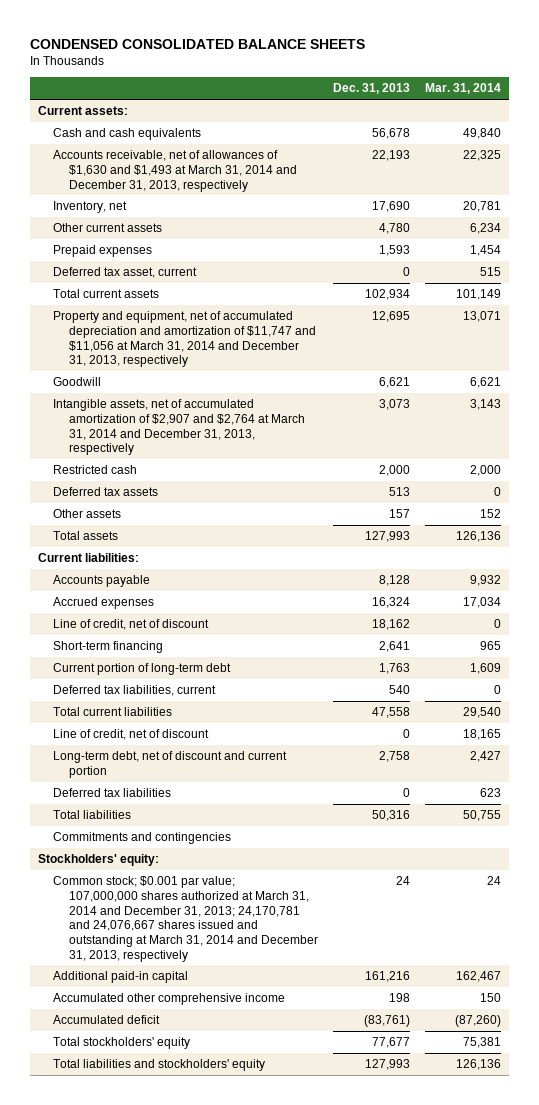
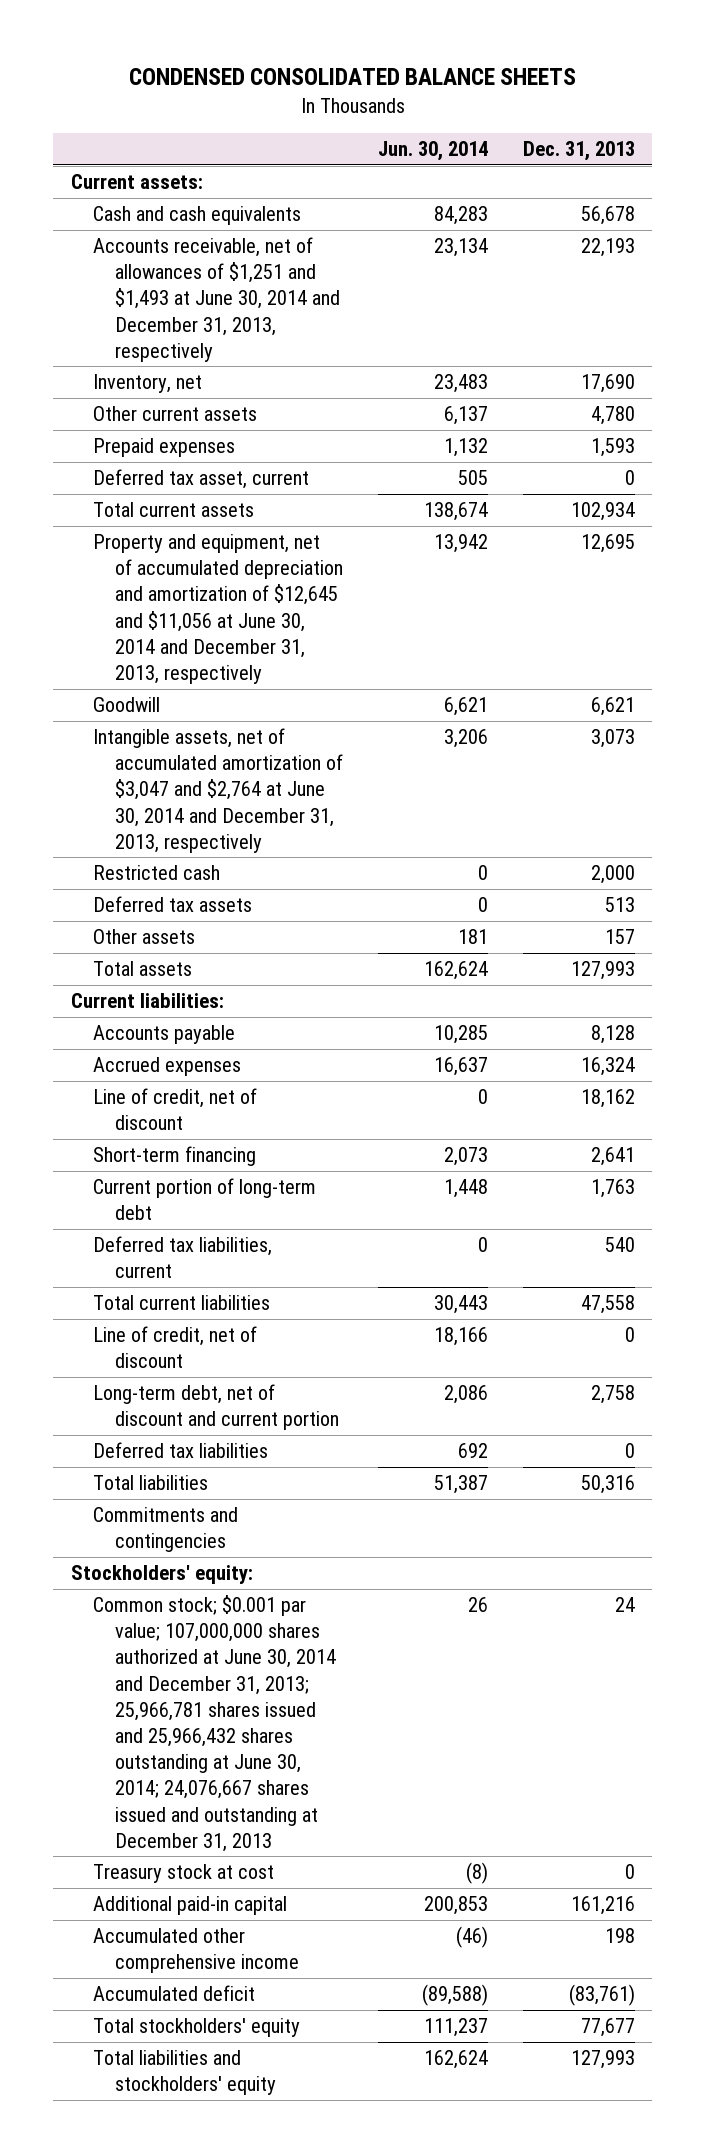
- | Dec. 31, 2013 | Mar. 31, 2014
+ | Jun. 30, 2014 | Dec. 31, 2013
- Accounts receivable, net of allowances of $1,630 and $1,493 at March 31, 2014 and December 31, 2013, respectively | 22,193 | 22,325
+ Accounts receivable, net of allowances of $1,251 and $1,493 at June 30, 2014 and December 31, 2013, respectively | 23,134 | 22,193
- Property and equipment, net of accumulated depreciation and amortization of $11,747 and $11,056 at March 31, 2014 and December 31, 2013, respectively | 12,695 | 13,071
+ Property and equipment, net of accumulated depreciation and amortization of $12,645 and $11,056 at June 30, 2014 and December 31, 2013, respectively | 13,942 | 12,695
- Intangible assets, net of accumulated amortization of $2,907 and $2,764 at March 31, 2014 and December 31, 2013, respectively | 3,073 | 3,143
+ Intangible assets, net of accumulated amortization of $3,047 and $2,764 at June 30, 2014 and December 31, 2013, respectively | 3,206 | 3,073
- Common stock; $0.001 par value; 107,000,000 shares authorized at March 31, 2014 and December 31, 2013; 24,170,781 and 24,076,667 shares issued and outstanding at March 31, 2014 and December 31, 2013, respectively | 24 | 24
+ Common stock; $0.001 par value; 107,000,000 shares authorized at June 30, 2014 and December 31, 2013; 25,966,781 shares issued and 25,966,432 shares outstanding at June 30, 2014; 24,076,667 shares issued and outstanding at December 31, 2013 | 26 | 24
+ Treasury stock at cost | (8) | 0

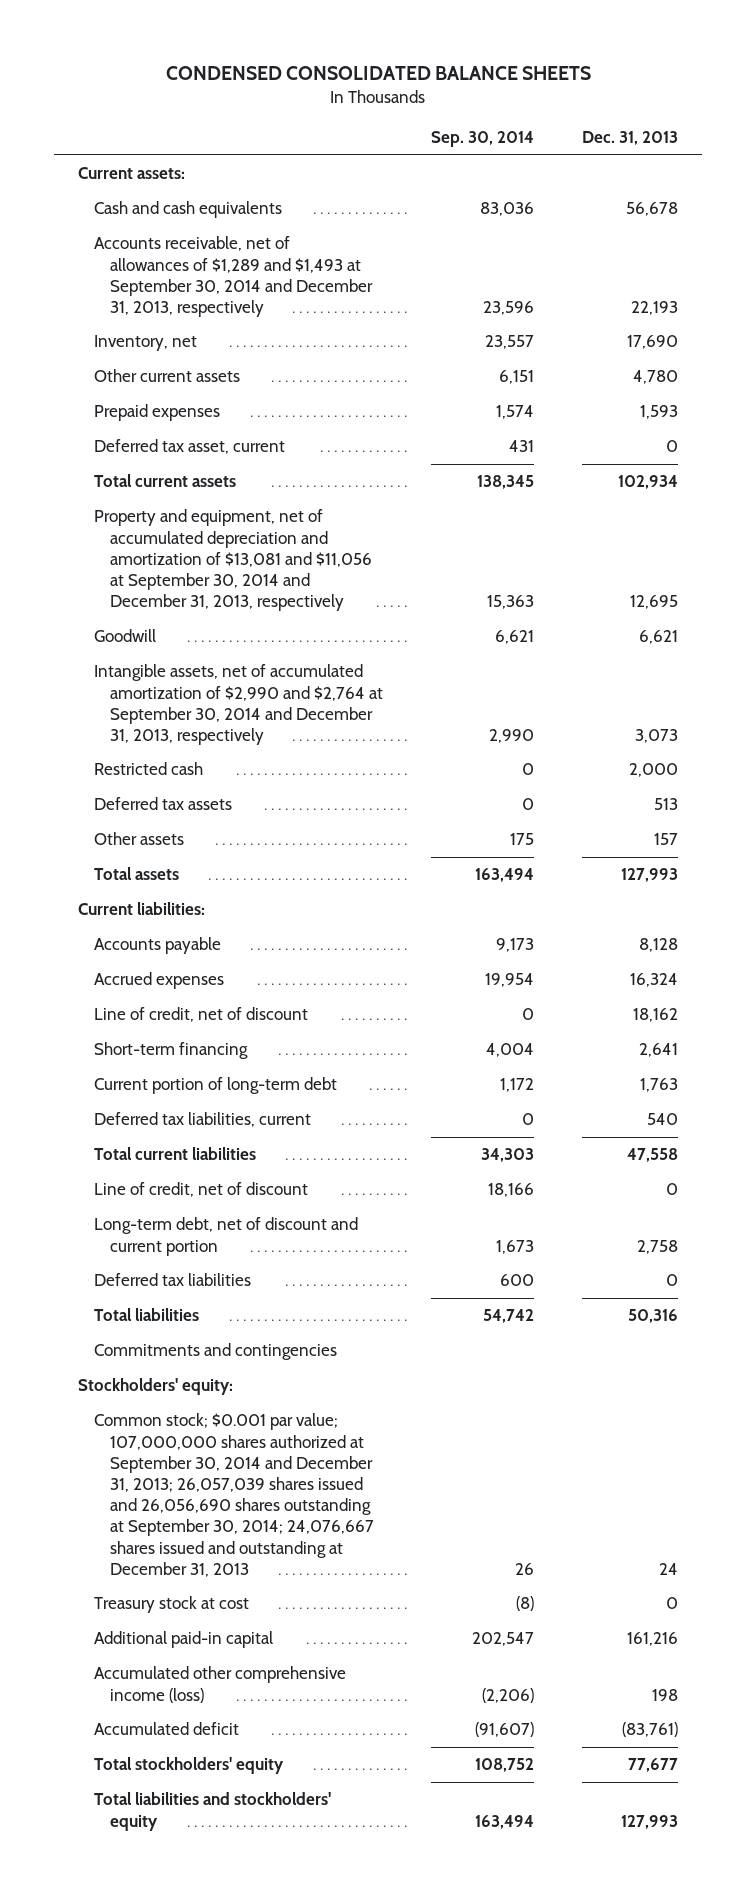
- | Jun. 30, 2014 | Dec. 31, 2013
+ | Sep. 30, 2014 | Dec. 31, 2013
- Accounts receivable, net of allowances of $1,251 and $1,493 at June 30, 2014 and December 31, 2013, respectively | 23,134 | 22,193
+ Accounts receivable, net of allowances of $1,289 and $1,493 at September 30, 2014 and December 31, 2013, respectively | 23,596 | 22,193
- Property and equipment, net of accumulated depreciation and amortization of $12,645 and $11,056 at June 30, 2014 and December 31, 2013, respectively | 13,942 | 12,695
+ Property and equipment, net of accumulated depreciation and amortization of $13,081 and $11,056 at September 30, 2014 and December 31, 2013, respectively | 15,363 | 12,695
- Intangible assets, net of accumulated amortization of $3,047 and $2,764 at June 30, 2014 and December 31, 2013, respectively | 3,206 | 3,073
+ Intangible assets, net of accumulated amortization of $2,990 and $2,764 at September 30, 2014 and December 31, 2013, respectively | 2,990 | 3,073
- Common stock; $0.001 par value; 107,000,000 shares authorized at June 30, 2014 and December 31, 2013; 25,966,781 shares issued and 25,966,432 shares outstanding at June 30, 2014; 24,076,667 shares issued and outstanding at December 31, 2013 | 26 | 24
+ Common stock; $0.001 par value; 107,000,000 shares authorized at September 30, 2014 and December 31, 2013; 26,057,039 shares issued and 26,056,690 shares outstanding at September 30, 2014; 24,076,667 shares issued and outstanding at December 31, 2013 | 26 | 24
- Accumulated other comprehensive income | (46) | 198
+ Accumulated other comprehensive income (loss) | (2,206) | 198

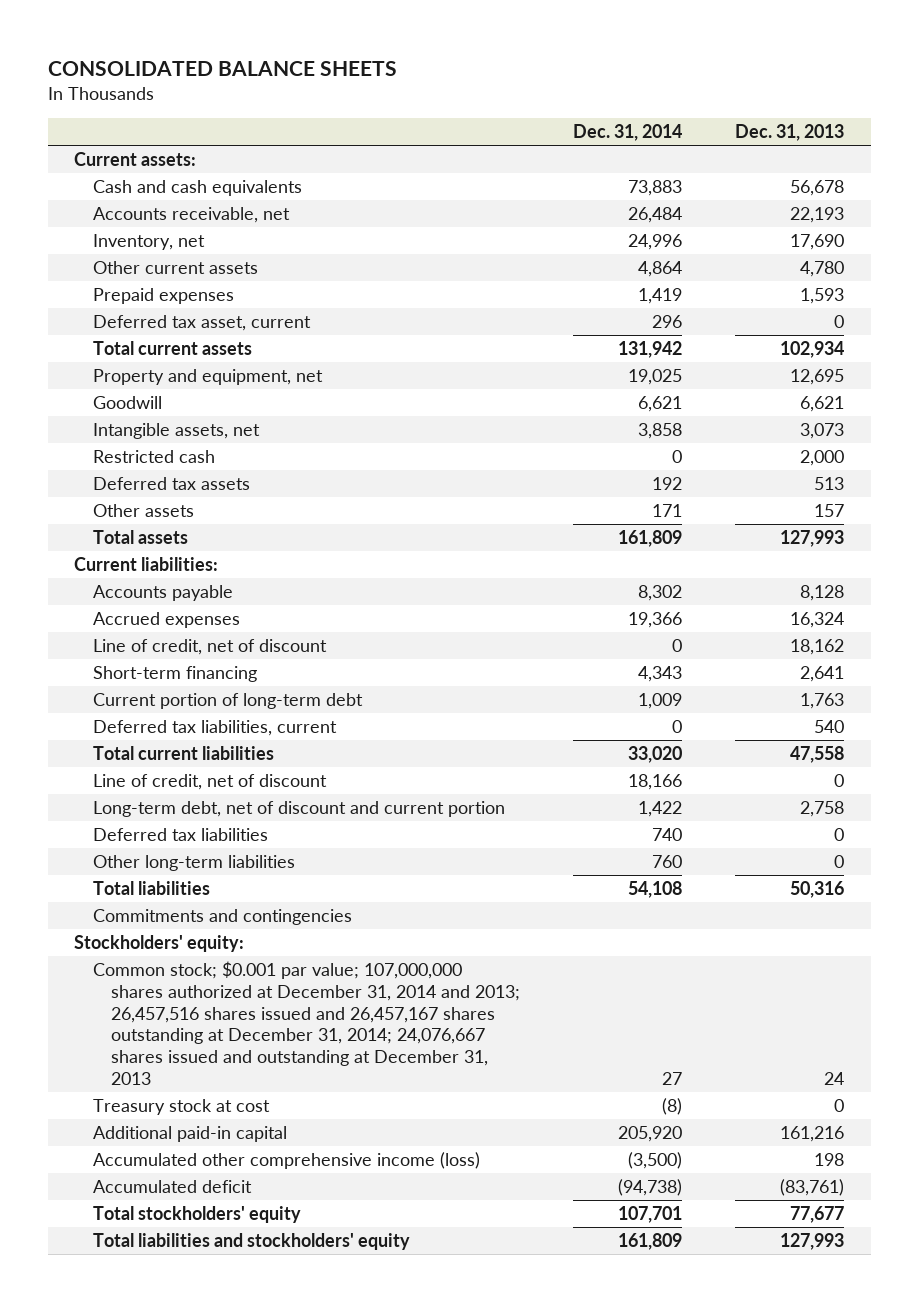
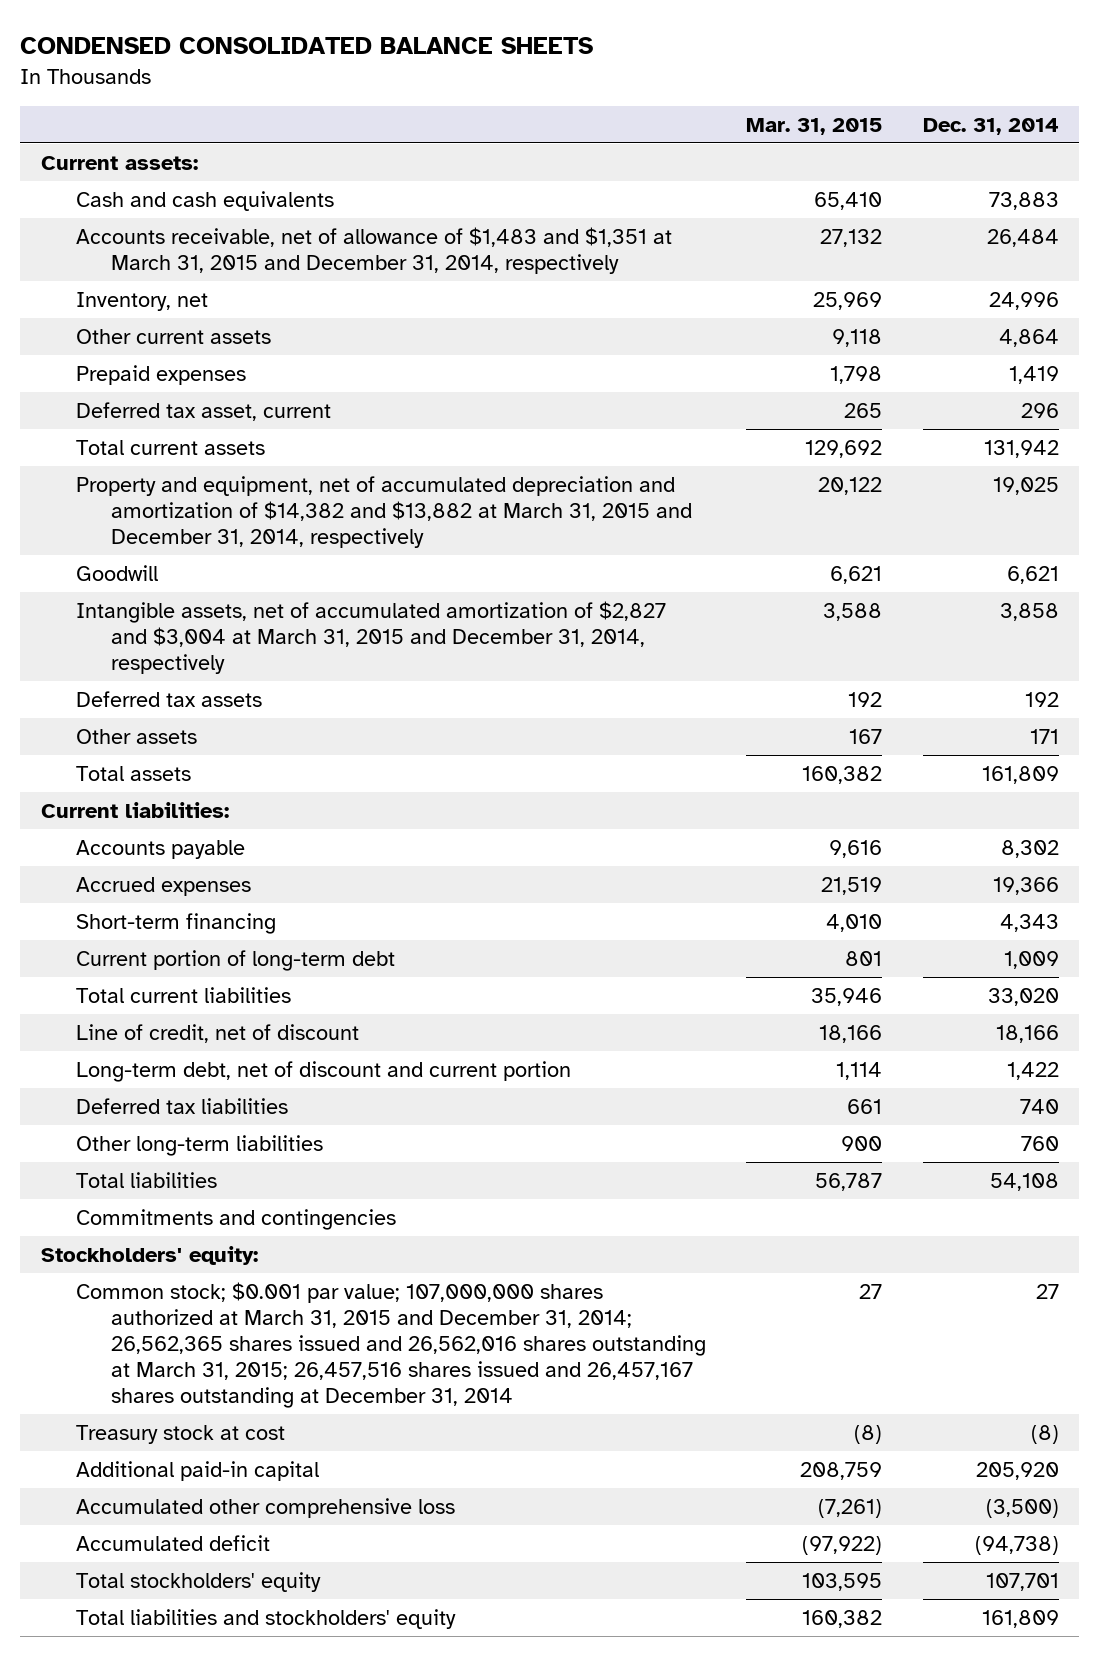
- CONSOLIDATED BALANCE SHEETS
+ CONDENSED CONSOLIDATED BALANCE SHEETS
- | Dec. 31, 2014 | Dec. 31, 2013
+ | Mar. 31, 2015 | Dec. 31, 2014
- Accounts receivable, net | 26,484 | 22,193
+ Accounts receivable, net of allowance of $1,483 and $1,351 at March 31, 2015 and December 31, 2014, respectively | 27,132 | 26,484
- Property and equipment, net | 19,025 | 12,695
+ Property and equipment, net of accumulated depreciation and amortization of $14,382 and $13,882 at March 31, 2015 and December 31, 2014, respectively | 20,122 | 19,025
- Intangible assets, net | 3,858 | 3,073
- Restricted cash | 0 | 2,000
+ Intangible assets, net of accumulated amortization of $2,827 and $3,004 at March 31, 2015 and December 31, 2014, respectively | 3,588 | 3,858
- Line of credit, net of discount | 0 | 18,162
- Deferred tax liabilities, current | 0 | 540
- Common stock; $0.001 par value; 107,000,000 shares authorized at December 31, 2014 and 2013; 26,457,516 shares issued and 26,457,167 shares outstanding at December 31, 2014; 24,076,667 shares issued and outstanding at December 31, 2013 | 27 | 24
+ Common stock; $0.001 par value; 107,000,000 shares authorized at March 31, 2015 and December 31, 2014; 26,562,365 shares issued and 26,562,016 shares outstanding at March 31, 2015; 26,457,516 shares issued and 26,457,167 shares outstanding at December 31, 2014 | 27 | 27
- Accumulated other comprehensive income (loss) | (3,500) | 198
+ Accumulated other comprehensive loss | (7,261) | (3,500)

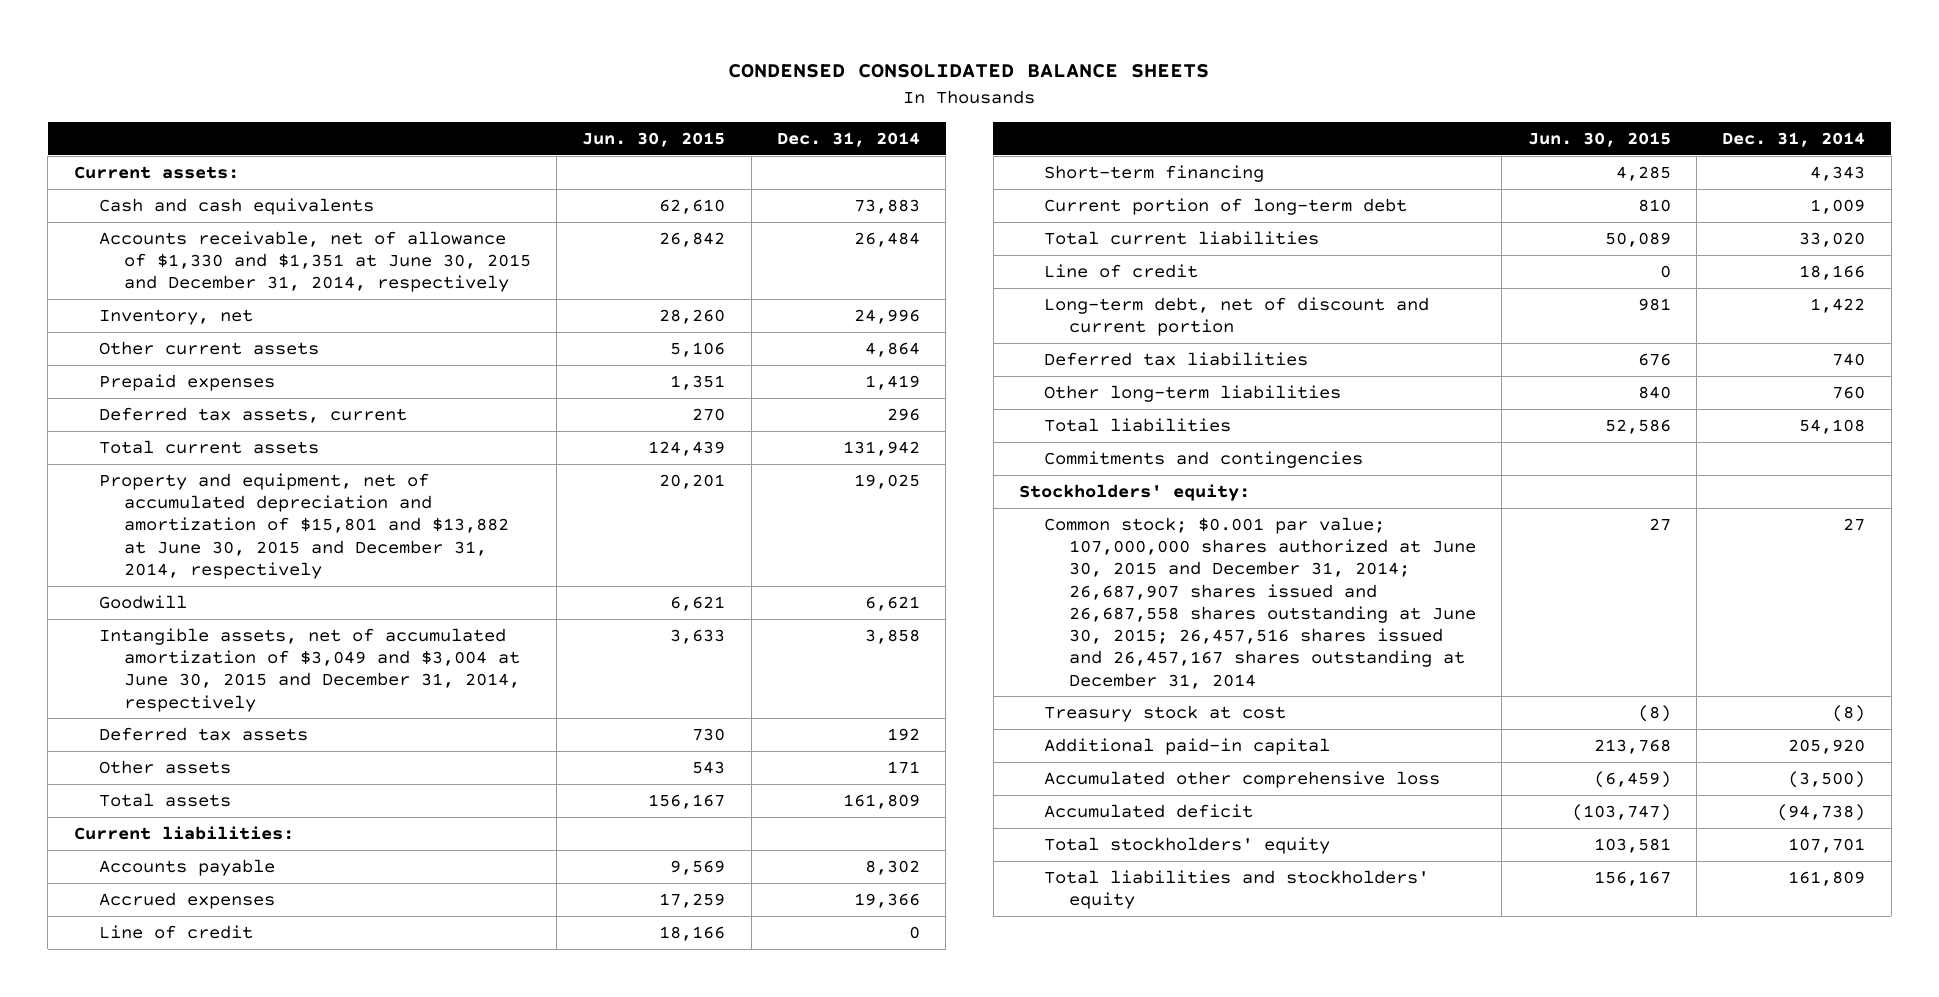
- | Mar. 31, 2015 | Dec. 31, 2014
+ | Jun. 30, 2015 | Dec. 31, 2014
- Accounts receivable, net of allowance of $1,483 and $1,351 at March 31, 2015 and December 31, 2014, respectively | 27,132 | 26,484
+ Accounts receivable, net of allowance of $1,330 and $1,351 at June 30, 2015 and December 31, 2014, respectively | 26,842 | 26,484
- Deferred tax asset, current | 265 | 296
+ Deferred tax assets, current | 270 | 296
- Property and equipment, net of accumulated depreciation and amortization of $14,382 and $13,882 at March 31, 2015 and December 31, 2014, respectively | 20,122 | 19,025
+ Property and equipment, net of accumulated depreciation and amortization of $15,801 and $13,882 at June 30, 2015 and December 31, 2014, respectively | 20,201 | 19,025
- Intangible assets, net of accumulated amortization of $2,827 and $3,004 at March 31, 2015 and December 31, 2014, respectively | 3,588 | 3,858
+ Intangible assets, net of accumulated amortization of $3,049 and $3,004 at June 30, 2015 and December 31, 2014, respectively | 3,633 | 3,858
+ Line of credit | 18,166 | 0
- Line of credit, net of discount | 18,166 | 18,166
+ Line of credit | 0 | 18,166
- Common stock; $0.001 par value; 107,000,000 shares authorized at March 31, 2015 and December 31, 2014; 26,562,365 shares issued and 26,562,016 shares outstanding at March 31, 2015; 26,457,516 shares issued and 26,457,167 shares outstanding at December 31, 2014 | 27 | 27
+ Common stock; $0.001 par value; 107,000,000 shares authorized at June 30, 2015 and December 31, 2014; 26,687,907 shares issued and 26,687,558 shares outstanding at June 30, 2015; 26,457,516 shares issued and 26,457,167 shares outstanding at December 31, 2014 | 27 | 27

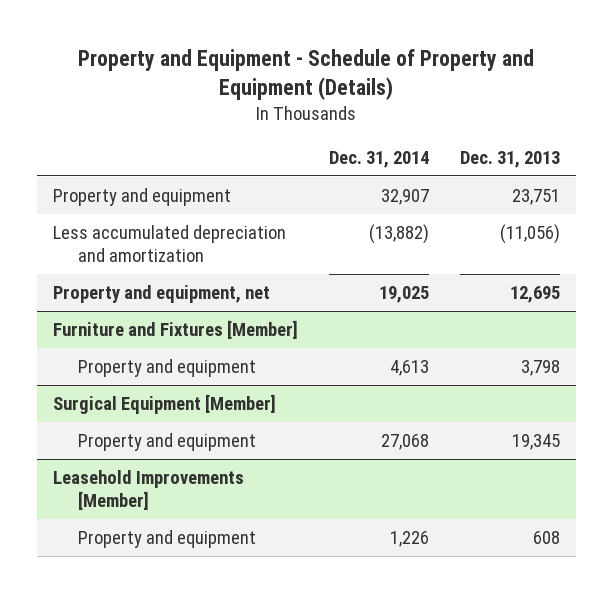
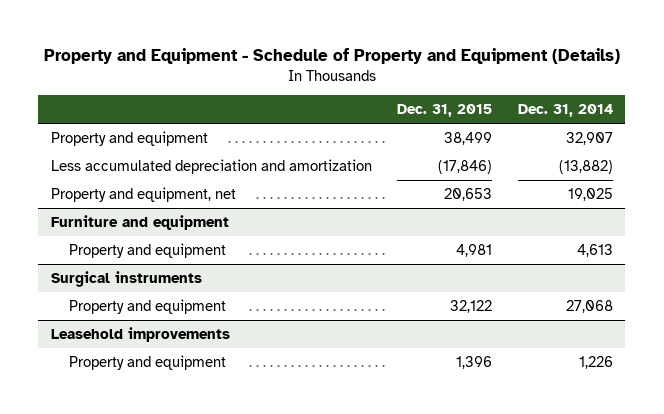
- | Dec. 31, 2014 | Dec. 31, 2013
+ | Dec. 31, 2015 | Dec. 31, 2014
- Furniture and Fixtures [Member]
+ Furniture and equipment
- Surgical Equipment [Member]
+ Surgical instruments
- Leasehold Improvements [Member]
+ Leasehold improvements

